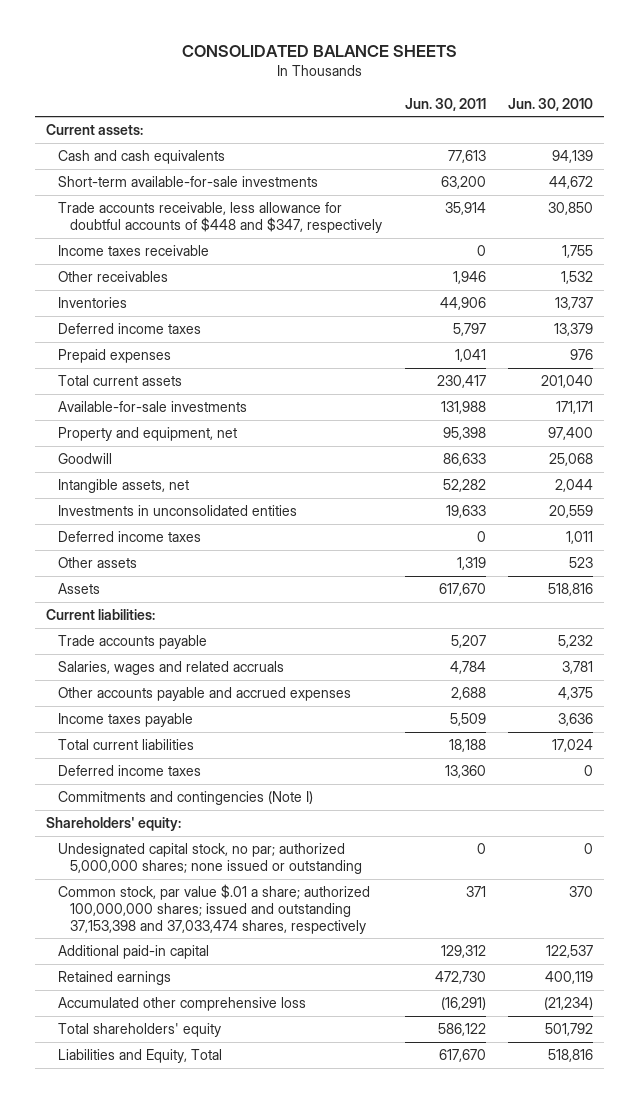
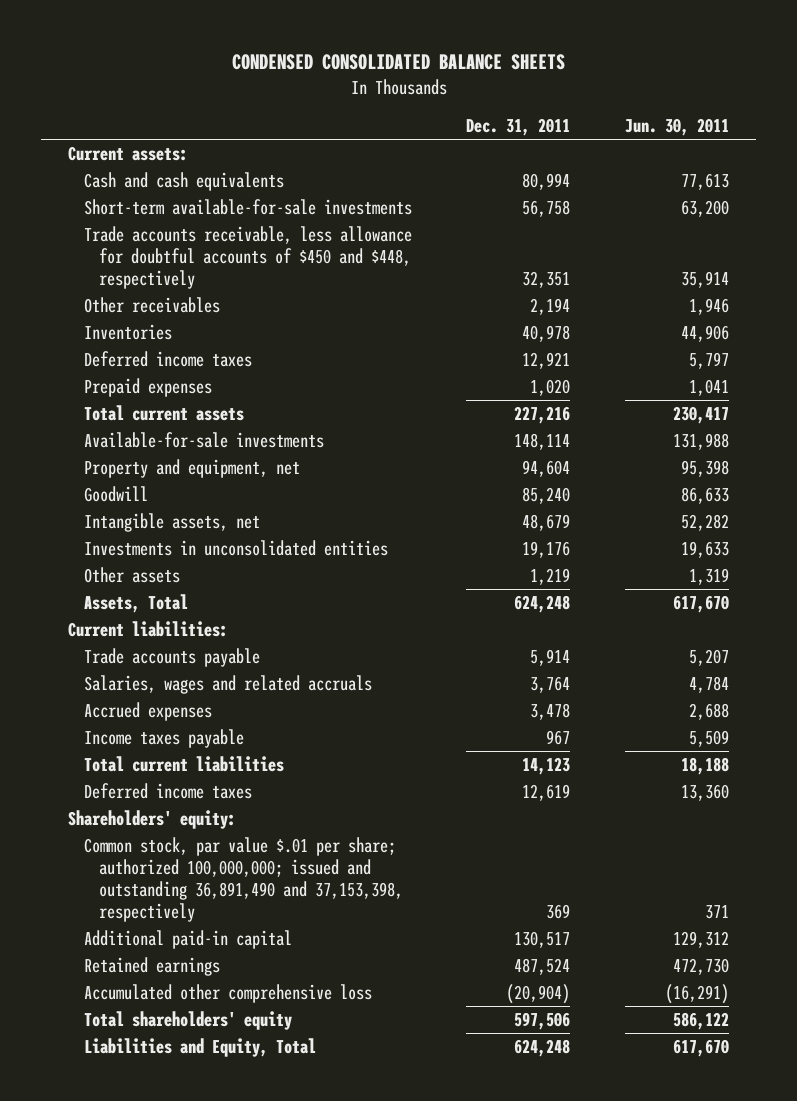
- CONSOLIDATED BALANCE SHEETS
+ CONDENSED CONSOLIDATED BALANCE SHEETS
- | Jun. 30, 2011 | Jun. 30, 2010
+ | Dec. 31, 2011 | Jun. 30, 2011
- Trade accounts receivable, less allowance for doubtful accounts of $448 and $347, respectively | 35,914 | 30,850
- Income taxes receivable | 0 | 1,755
+ Trade accounts receivable, less allowance for doubtful accounts of $450 and $448, respectively | 32,351 | 35,914
- Deferred income taxes | 0 | 1,011
- Assets | 617,670 | 518,816
+ Assets, Total | 624,248 | 617,670
- Other accounts payable and accrued expenses | 2,688 | 4,375
+ Accrued expenses | 3,478 | 2,688
- Commitments and contingencies (Note I)
- Undesignated capital stock, no par; authorized 5,000,000 shares; none issued or outstanding | 0 | 0
- Common stock, par value $.01 a share; authorized 100,000,000 shares; issued and outstanding 37,153,398 and 37,033,474 shares, respectively | 371 | 370
+ Common stock, par value $.01 per share; authorized 100,000,000; issued and outstanding 36,891,490 and 37,153,398, respectively | 369 | 371

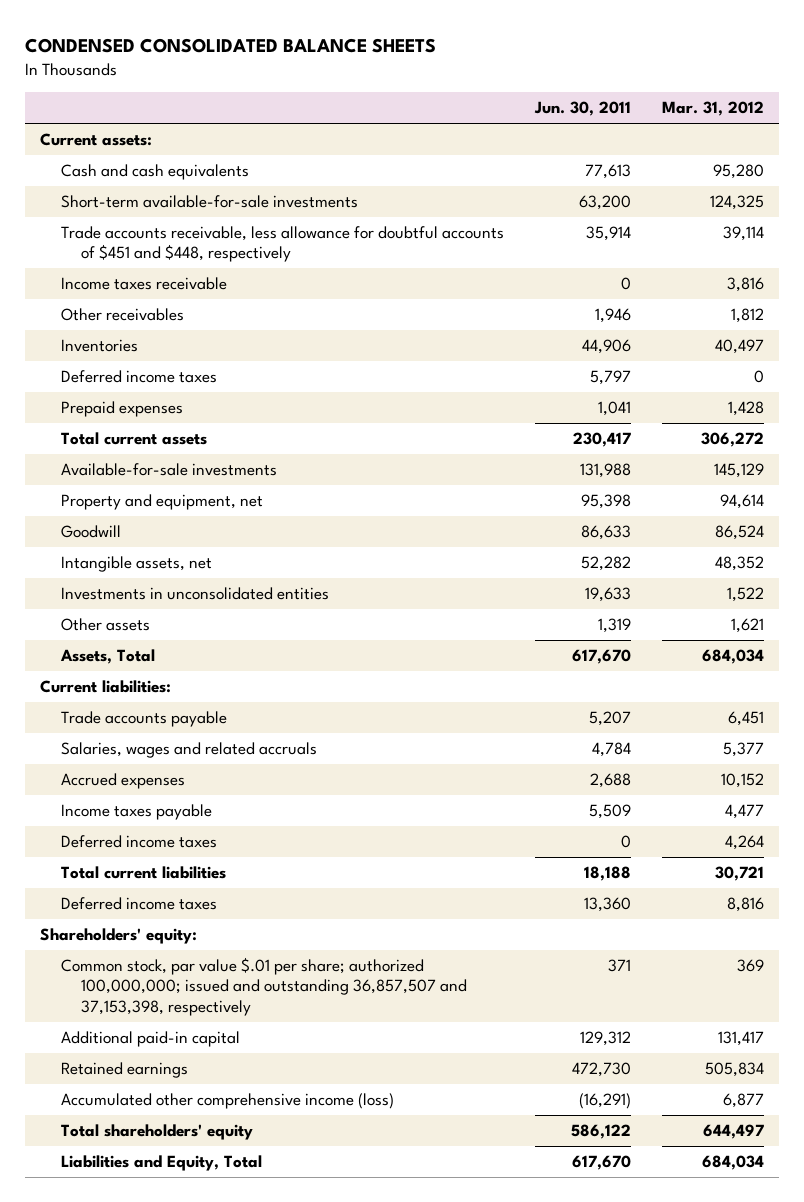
- | Dec. 31, 2011 | Jun. 30, 2011
+ | Jun. 30, 2011 | Mar. 31, 2012
- Trade accounts receivable, less allowance for doubtful accounts of $450 and $448, respectively | 32,351 | 35,914
+ Trade accounts receivable, less allowance for doubtful accounts of $451 and $448, respectively | 35,914 | 39,114
+ Income taxes receivable | 0 | 3,816
+ Deferred income taxes | 0 | 4,264
- Common stock, par value $.01 per share; authorized 100,000,000; issued and outstanding 36,891,490 and 37,153,398, respectively | 369 | 371
+ Common stock, par value $.01 per share; authorized 100,000,000; issued and outstanding 36,857,507 and 37,153,398, respectively | 371 | 369
- Accumulated other comprehensive loss | (20,904) | (16,291)
+ Accumulated other comprehensive income (loss) | (16,291) | 6,877

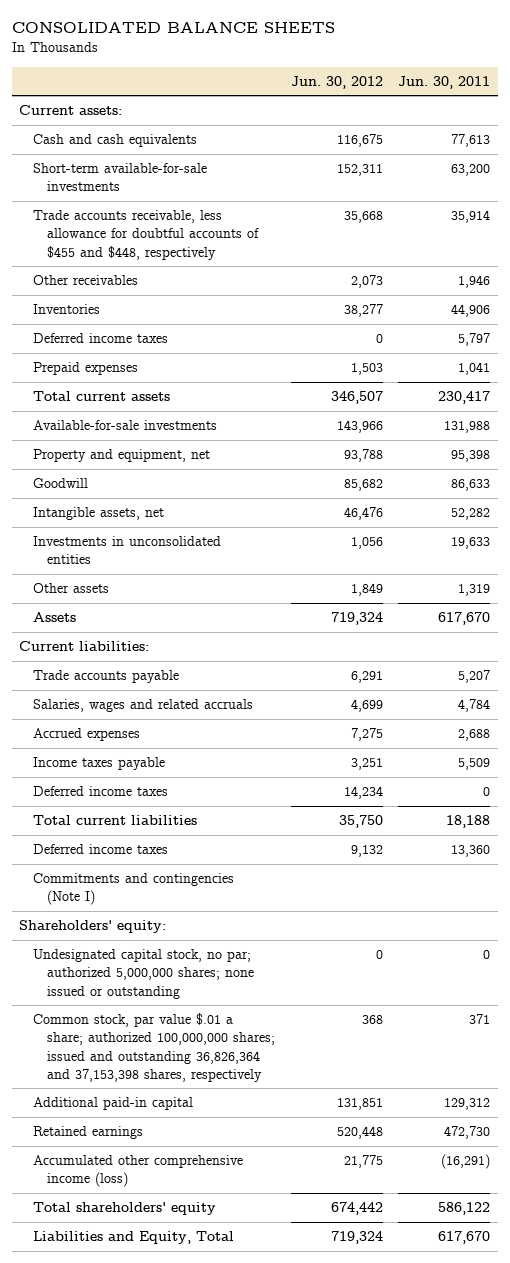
- CONDENSED CONSOLIDATED BALANCE SHEETS
+ CONSOLIDATED BALANCE SHEETS
- | Jun. 30, 2011 | Mar. 31, 2012
+ | Jun. 30, 2012 | Jun. 30, 2011
- Trade accounts receivable, less allowance for doubtful accounts of $451 and $448, respectively | 35,914 | 39,114
- Income taxes receivable | 0 | 3,816
+ Trade accounts receivable, less allowance for doubtful accounts of $455 and $448, respectively | 35,668 | 35,914
- Assets, Total | 617,670 | 684,034
+ Assets | 719,324 | 617,670
+ Commitments and contingencies (Note I)
- Common stock, par value $.01 per share; authorized 100,000,000; issued and outstanding 36,857,507 and 37,153,398, respectively | 371 | 369
+ Undesignated capital stock, no par; authorized 5,000,000 shares; none issued or outstanding | 0 | 0
+ Common stock, par value $.01 a share; authorized 100,000,000 shares; issued and outstanding 36,826,364 and 37,153,398 shares, respectively | 368 | 371

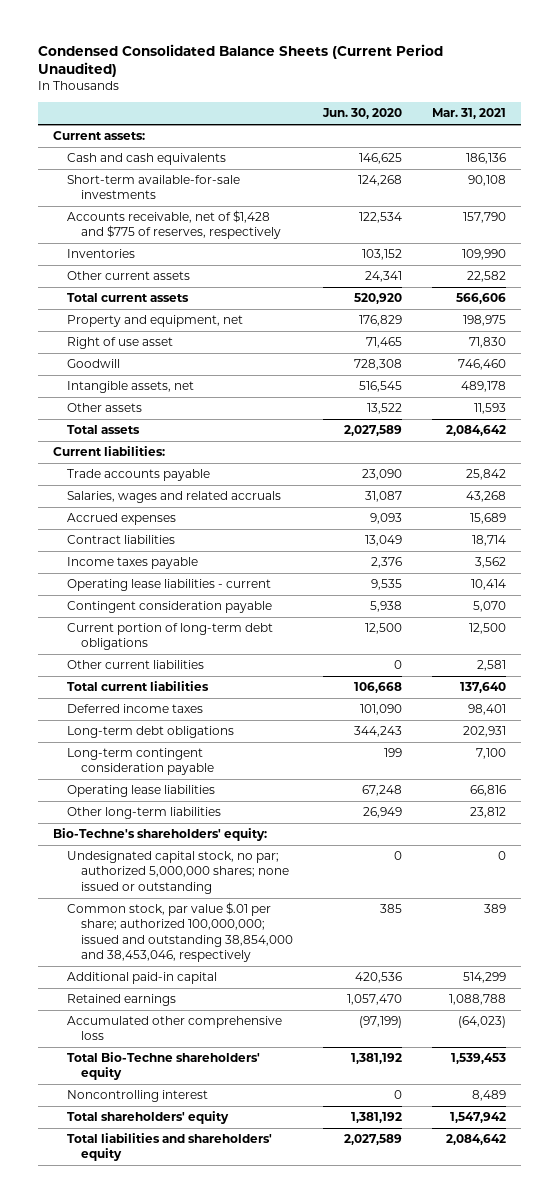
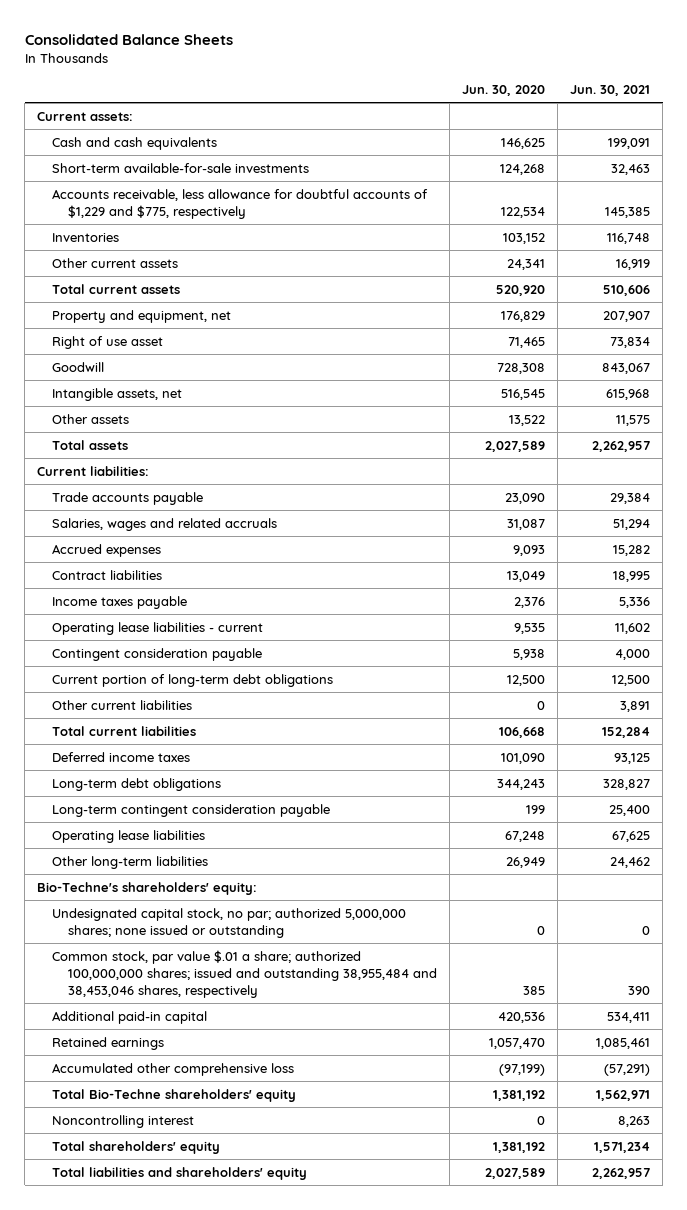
- Condensed Consolidated Balance Sheets (Current Period Unaudited)
+ Consolidated Balance Sheets
- | Jun. 30, 2020 | Mar. 31, 2021
+ | Jun. 30, 2020 | Jun. 30, 2021
- Accounts receivable, net of $1,428 and $775 of reserves, respectively | 122,534 | 157,790
+ Accounts receivable, less allowance for doubtful accounts of $1,229 and $775, respectively | 122,534 | 145,385
- Common stock, par value $.01 per share; authorized 100,000,000; issued and outstanding 38,854,000 and 38,453,046, respectively | 385 | 389
+ Common stock, par value $.01 a share; authorized 100,000,000 shares; issued and outstanding 38,955,484 and 38,453,046 shares, respectively | 385 | 390

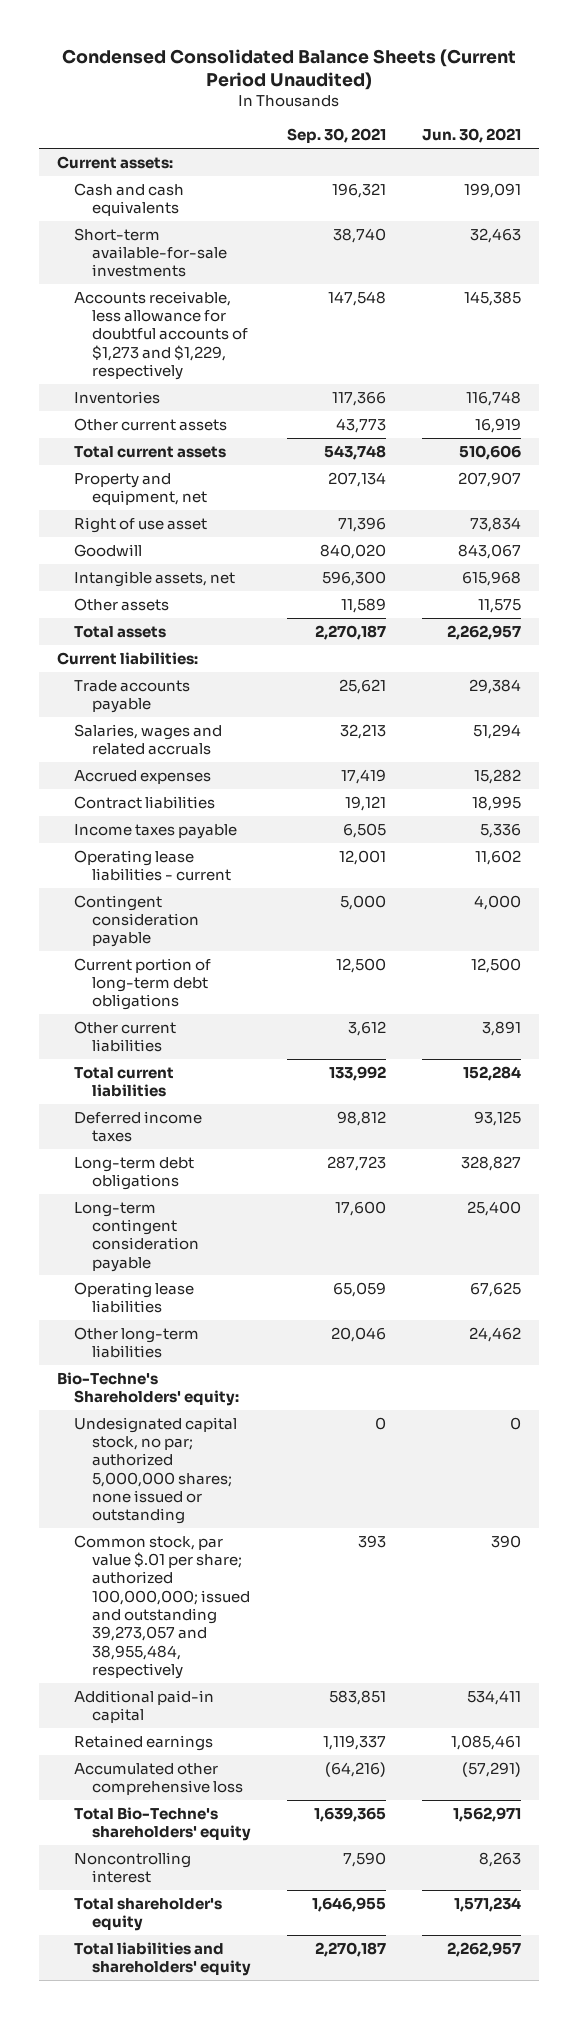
- Consolidated Balance Sheets
+ Condensed Consolidated Balance Sheets (Current Period Unaudited)
- | Jun. 30, 2020 | Jun. 30, 2021
+ | Sep. 30, 2021 | Jun. 30, 2021
- Accounts receivable, less allowance for doubtful accounts of $1,229 and $775, respectively | 122,534 | 145,385
+ Accounts receivable, less allowance for doubtful accounts of $1,273 and $1,229, respectively | 147,548 | 145,385
- Bio-Techne's shareholders' equity:
+ Bio-Techne's Shareholders' equity:
- Common stock, par value $.01 a share; authorized 100,000,000 shares; issued and outstanding 38,955,484 and 38,453,046 shares, respectively | 385 | 390
+ Common stock, par value $.01 per share; authorized 100,000,000; issued and outstanding 39,273,057 and 38,955,484, respectively | 393 | 390
- Total Bio-Techne shareholders' equity | 1,381,192 | 1,562,971
+ Total Bio-Techne's shareholders' equity | 1,639,365 | 1,562,971
- Total shareholders' equity | 1,381,192 | 1,571,234
+ Total shareholder's equity | 1,646,955 | 1,571,234

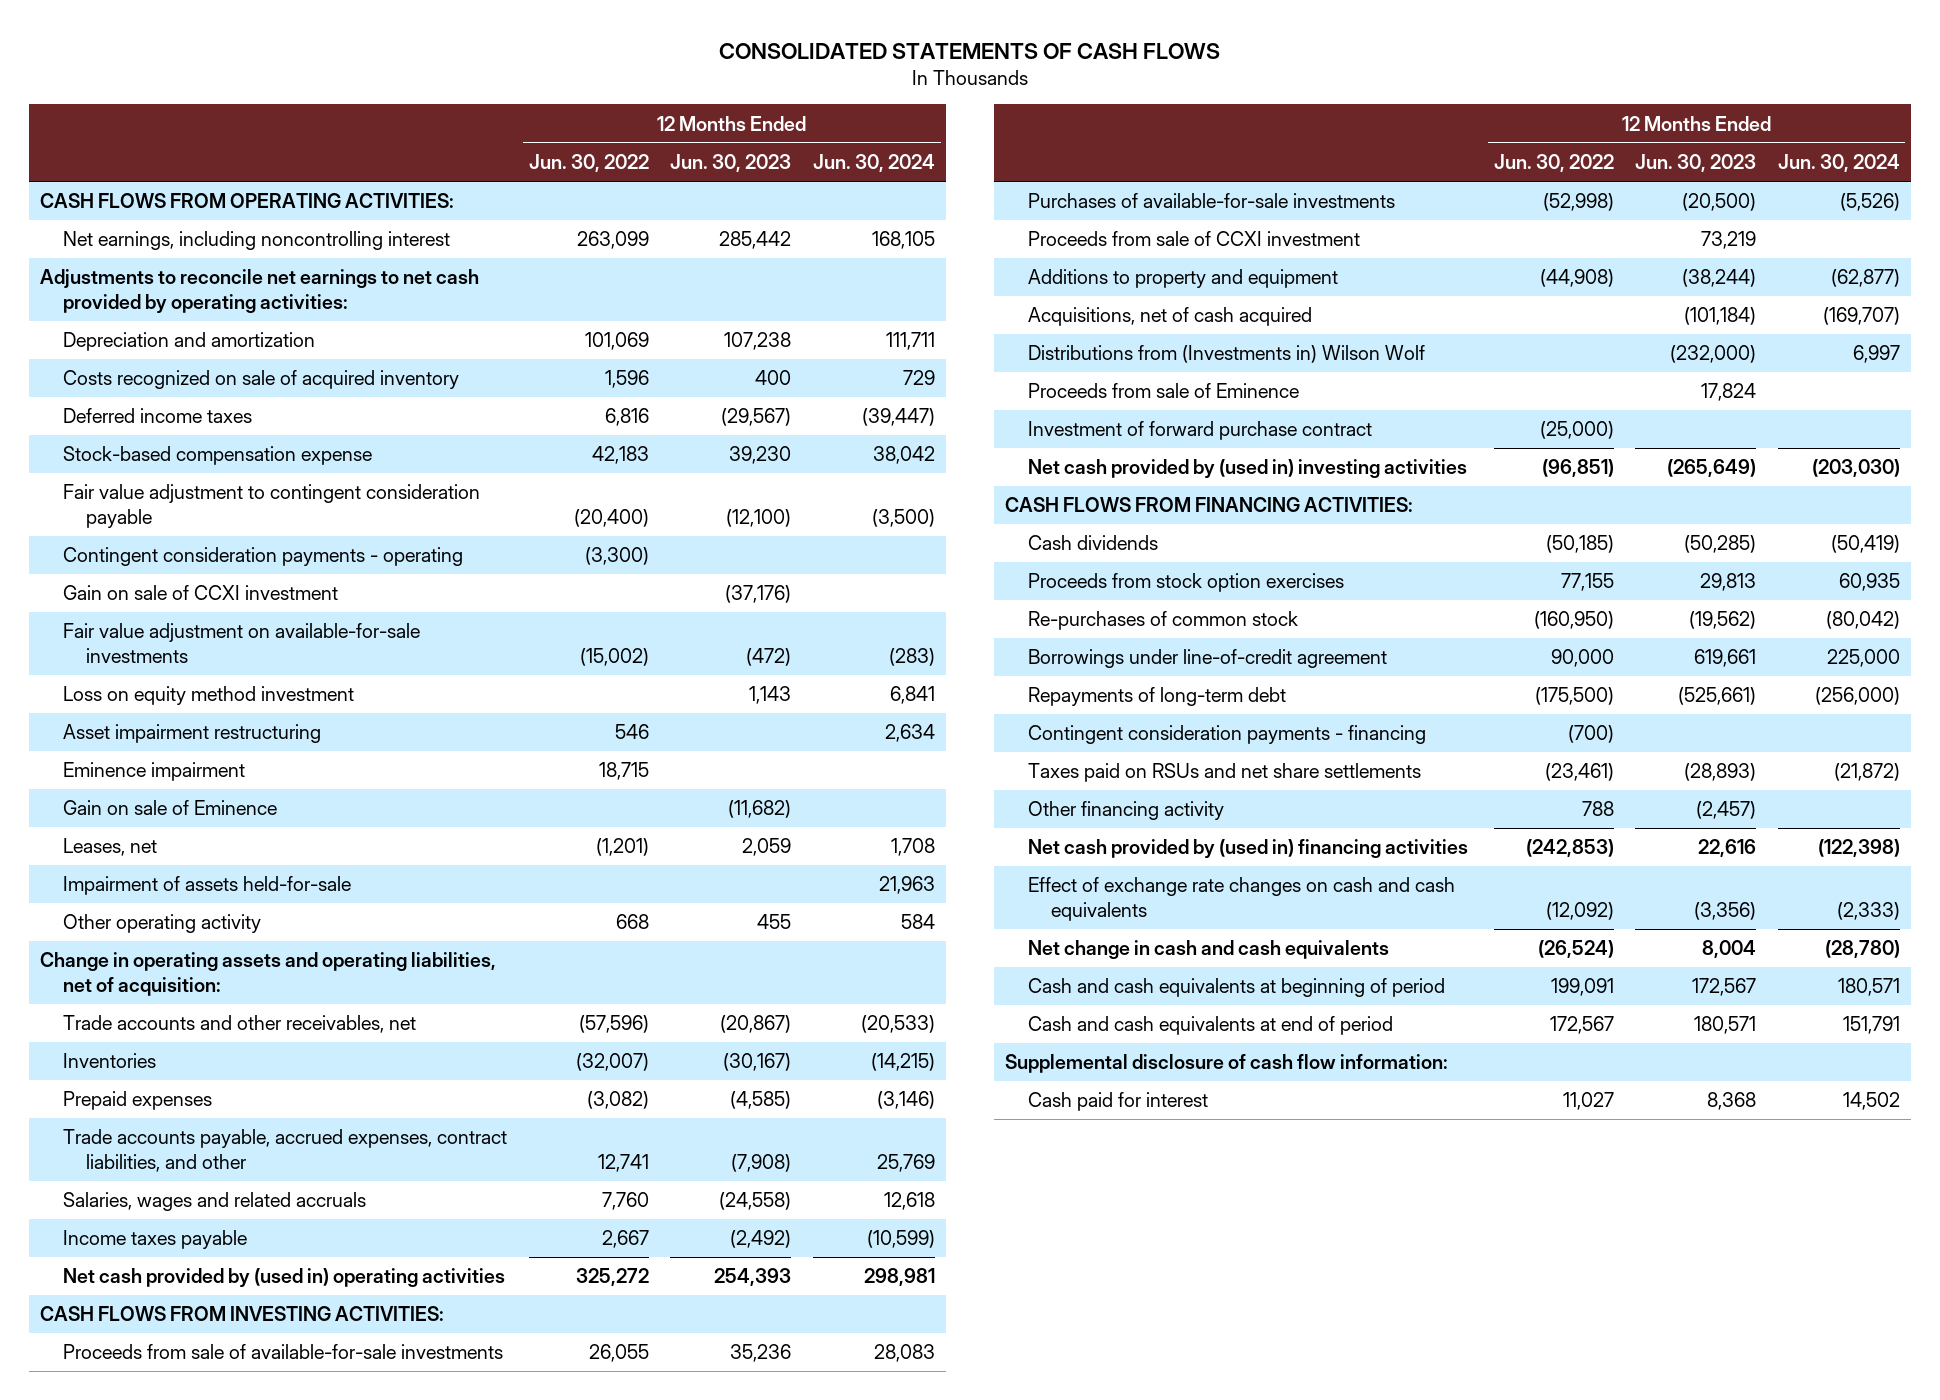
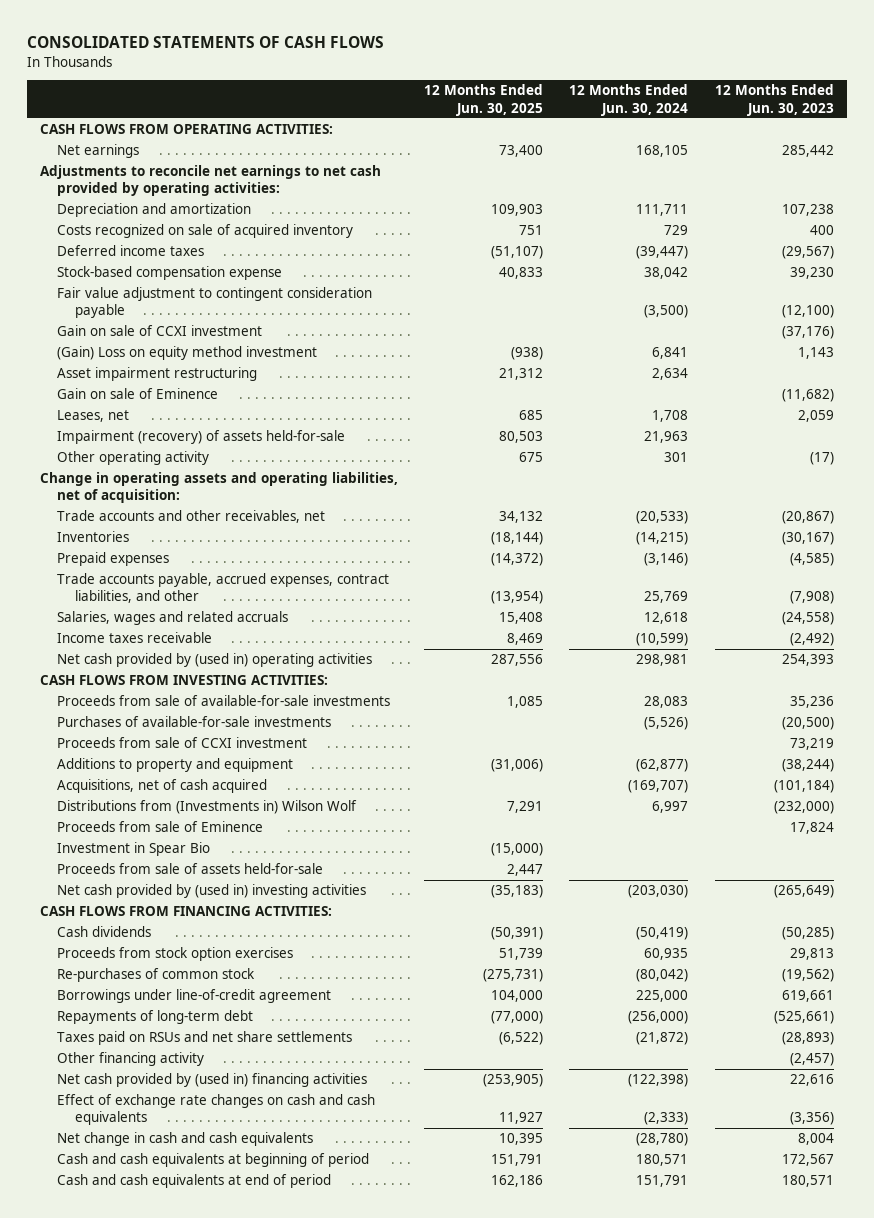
- | 12 Months Ended Jun. 30, 2022 | 12 Months Ended Jun. 30, 2023 | 12 Months Ended Jun. 30, 2024
+ | 12 Months Ended Jun. 30, 2025 | 12 Months Ended Jun. 30, 2024 | 12 Months Ended Jun. 30, 2023
- Net earnings, including noncontrolling interest | 263,099 | 285,442 | 168,105
+ Net earnings | 73,400 | 168,105 | 285,442
- Contingent consideration payments - operating | (3,300) | |
- Fair value adjustment on available-for-sale investments | (15,002) | (472) | (283)
- Loss on equity method investment | | 1,143 | 6,841
+ (Gain) Loss on equity method investment | (938) | 6,841 | 1,143
- Eminence impairment | 18,715 | |
- Impairment of assets held-for-sale | | | 21,963
- Other operating activity | 668 | 455 | 584
+ Impairment (recovery) of assets held-for-sale | 80,503 | 21,963 |
+ Other operating activity | 675 | 301 | (17)
- Income taxes payable | 2,667 | (2,492) | (10,599)
+ Income taxes receivable | 8,469 | (10,599) | (2,492)
- Investment of forward purchase contract | (25,000) | |
+ Investment in Spear Bio | (15,000) | |
+ Proceeds from sale of assets held-for-sale | 2,447 | |
- Contingent consideration payments - financing | (700) | |
- Supplemental disclosure of cash flow information:
- Cash paid for interest | 11,027 | 8,368 | 14,502

